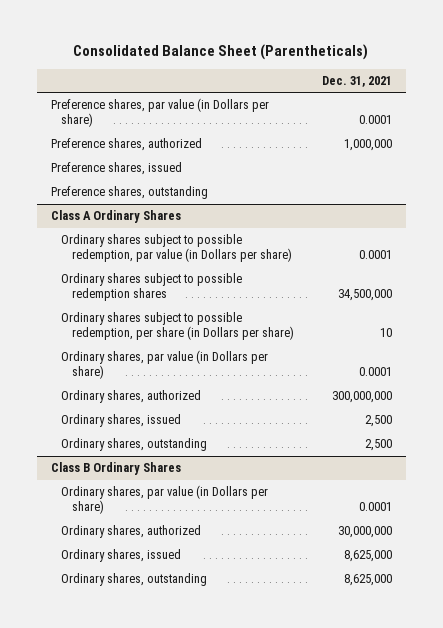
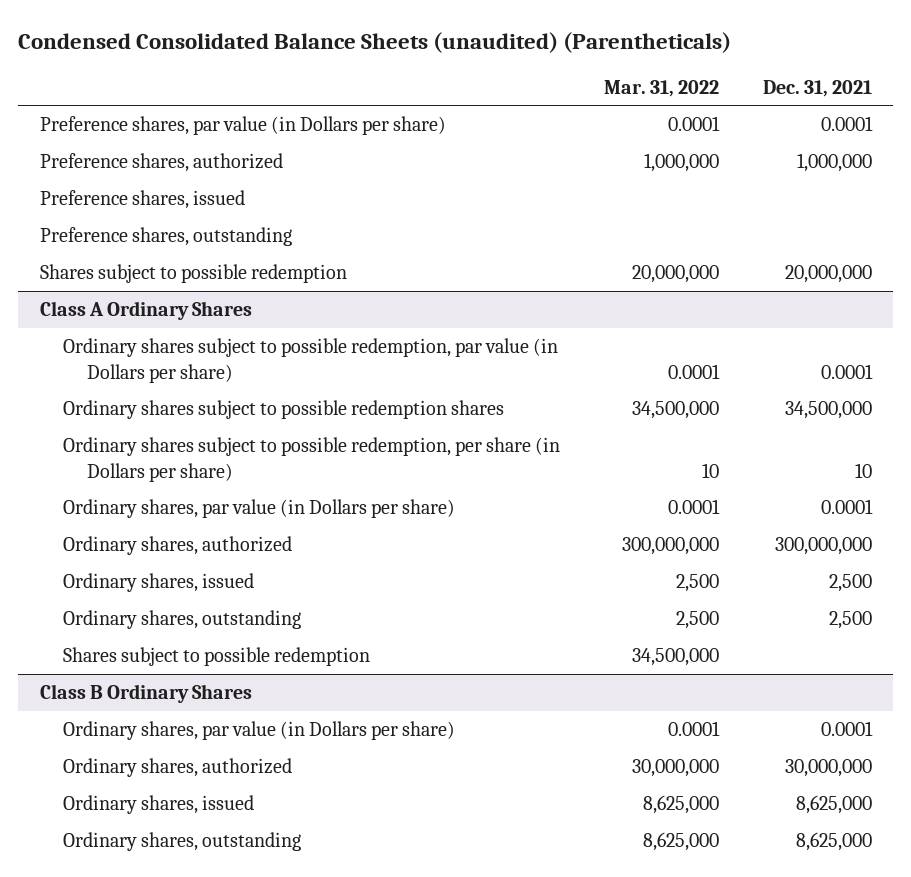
- Consolidated Balance Sheet (Parentheticals)
+ Condensed Consolidated Balance Sheets (unaudited) (Parentheticals)
- | Dec. 31, 2021
+ | Mar. 31, 2022 | Dec. 31, 2021
+ Shares subject to possible redemption | 20,000,000 | 20,000,000
@ Class A Ordinary Shares
+ Shares subject to possible redemption | 34,500,000 |

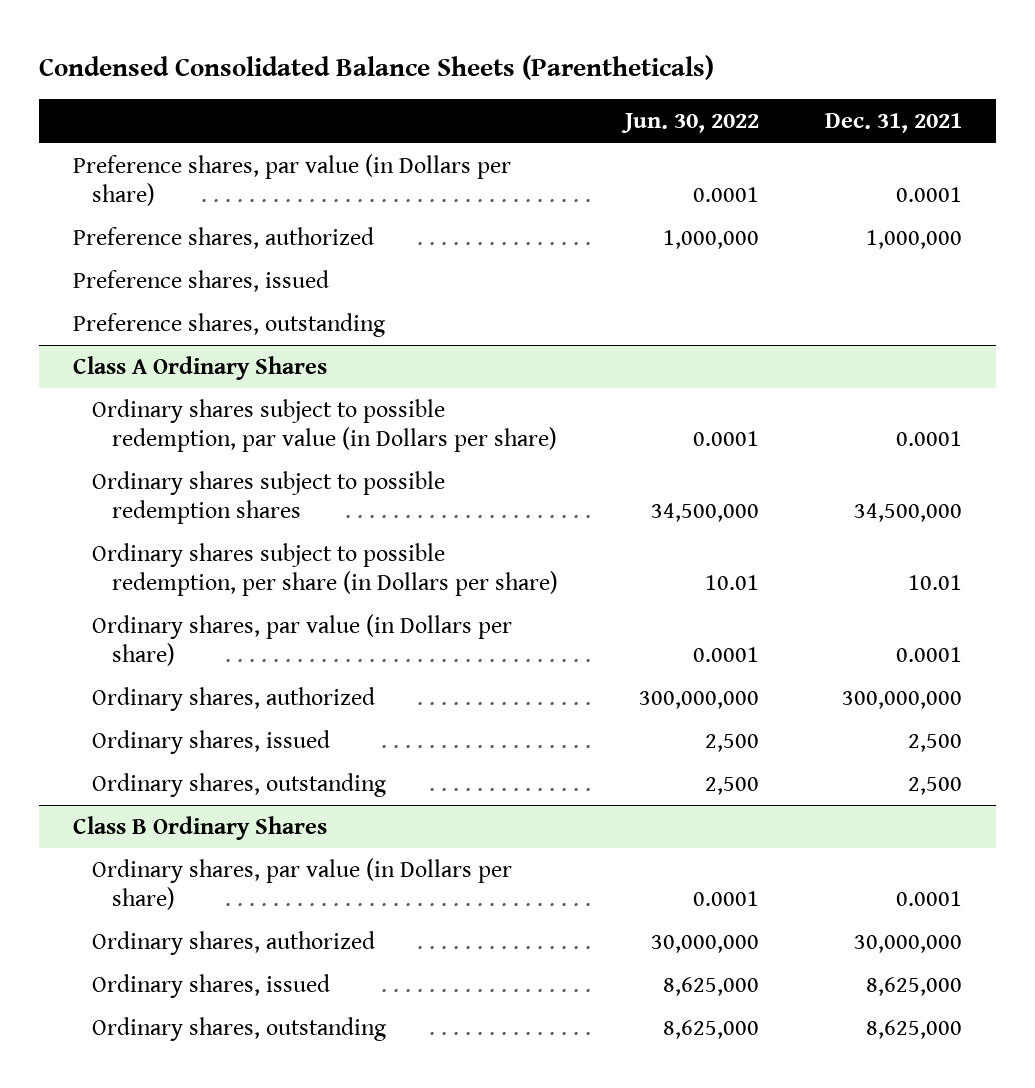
- Condensed Consolidated Balance Sheets (unaudited) (Parentheticals)
+ Condensed Consolidated Balance Sheets (Parentheticals)
- | Mar. 31, 2022 | Dec. 31, 2021
+ | Jun. 30, 2022 | Dec. 31, 2021
- Shares subject to possible redemption | 20,000,000 | 20,000,000
@ Class A Ordinary Shares
- Ordinary shares subject to possible redemption, per share (in Dollars per share) | 10 | 10
+ Ordinary shares subject to possible redemption, per share (in Dollars per share) | 10.01 | 10.01
- Shares subject to possible redemption | 34,500,000 |

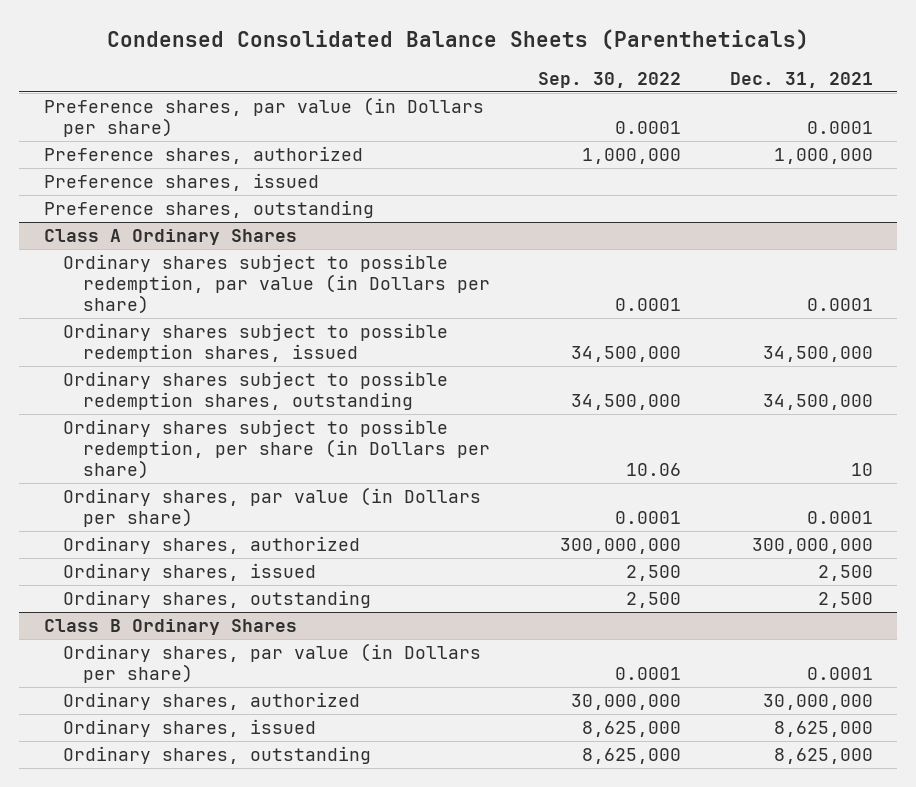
- | Jun. 30, 2022 | Dec. 31, 2021
+ | Sep. 30, 2022 | Dec. 31, 2021
@ Class A Ordinary Shares
- Ordinary shares subject to possible redemption shares | 34,500,000 | 34,500,000
- Ordinary shares subject to possible redemption, per share (in Dollars per share) | 10.01 | 10.01
+ Ordinary shares subject to possible redemption shares, issued | 34,500,000 | 34,500,000
+ Ordinary shares subject to possible redemption shares, outstanding | 34,500,000 | 34,500,000
+ Ordinary shares subject to possible redemption, per share (in Dollars per share) | 10.06 | 10

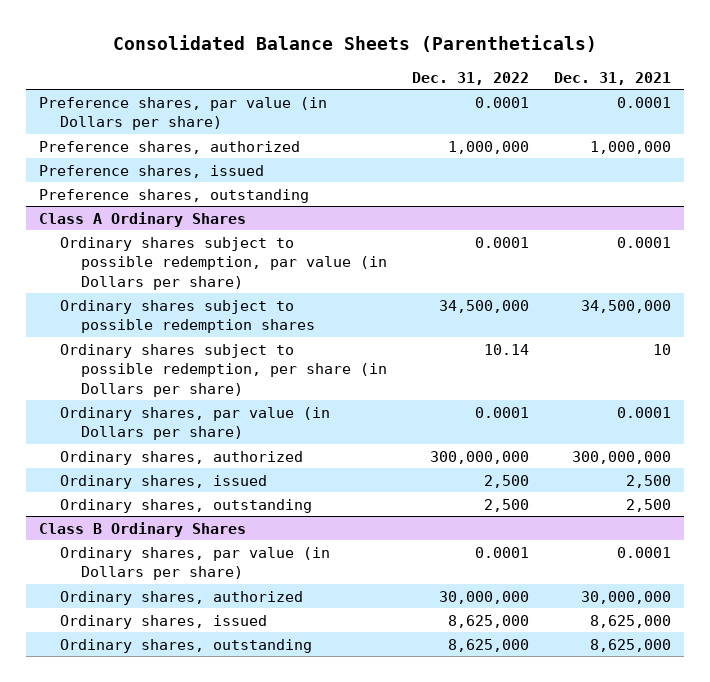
- Condensed Consolidated Balance Sheets (Parentheticals)
+ Consolidated Balance Sheets (Parentheticals)
- | Sep. 30, 2022 | Dec. 31, 2021
+ | Dec. 31, 2022 | Dec. 31, 2021
@ Class A Ordinary Shares
- Ordinary shares subject to possible redemption shares, issued | 34,500,000 | 34,500,000
- Ordinary shares subject to possible redemption shares, outstanding | 34,500,000 | 34,500,000
+ Ordinary shares subject to possible redemption shares | 34,500,000 | 34,500,000

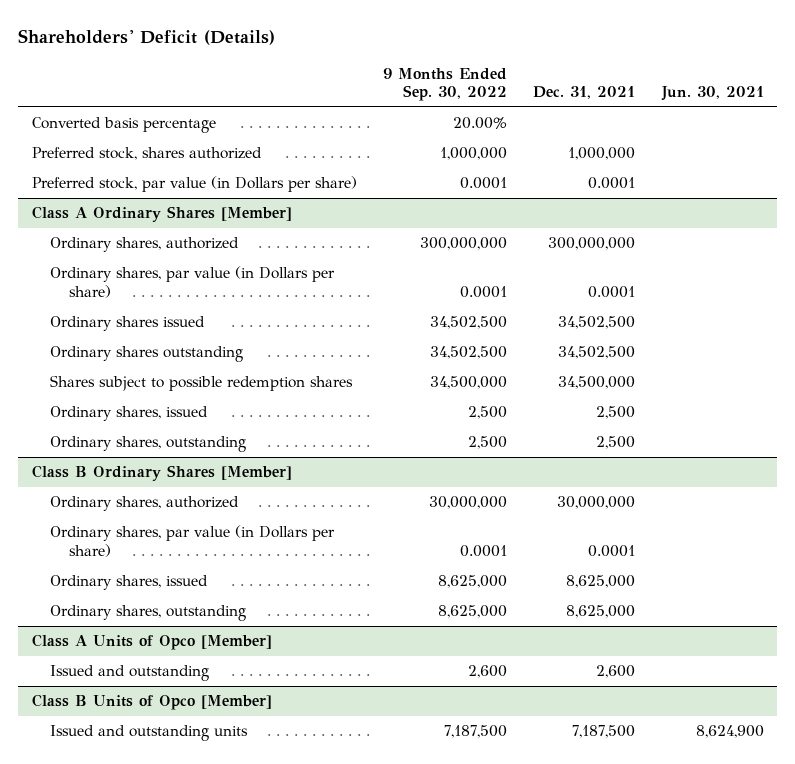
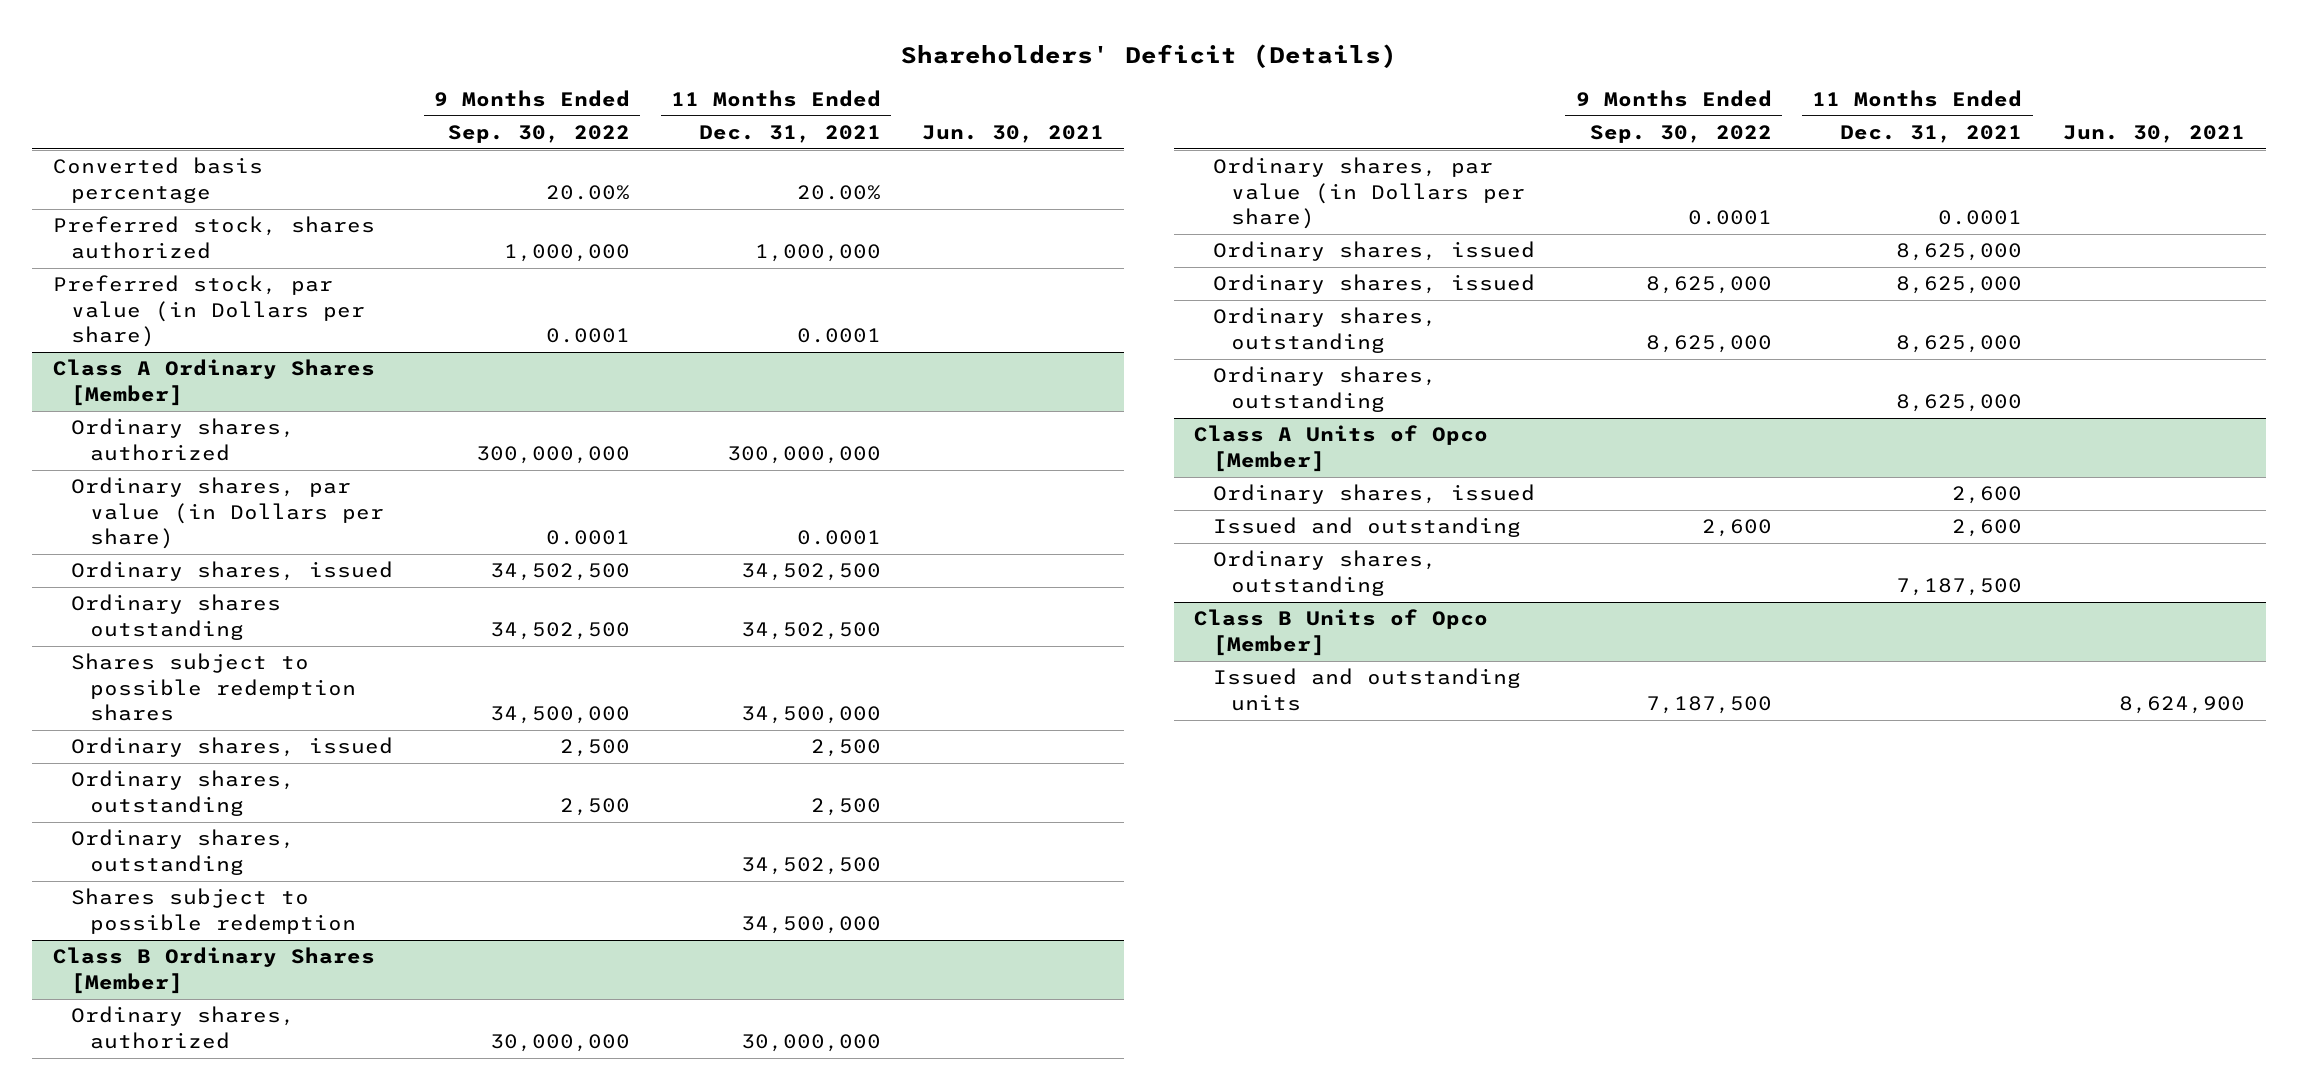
- | 9 Months Ended Sep. 30, 2022 | Dec. 31, 2021 | Jun. 30, 2021
+ | 9 Months Ended Sep. 30, 2022 | 11 Months Ended Dec. 31, 2021 | Jun. 30, 2021
@ Class A Ordinary Shares [Member]
- Ordinary shares issued | 34,502,500 | 34,502,500 |
+ Ordinary shares, issued | 34,502,500 | 34,502,500 |
+ Ordinary shares, outstanding | | 34,502,500 |
+ Shares subject to possible redemption | | 34,500,000 |
@ Class B Ordinary Shares [Member]
+ Ordinary shares, issued | | 8,625,000 |
+ Ordinary shares, outstanding | | 8,625,000 |
@ Class A Units of Opco [Member]
+ Ordinary shares, issued | | 2,600 |
+ Ordinary shares, outstanding | | 7,187,500 |

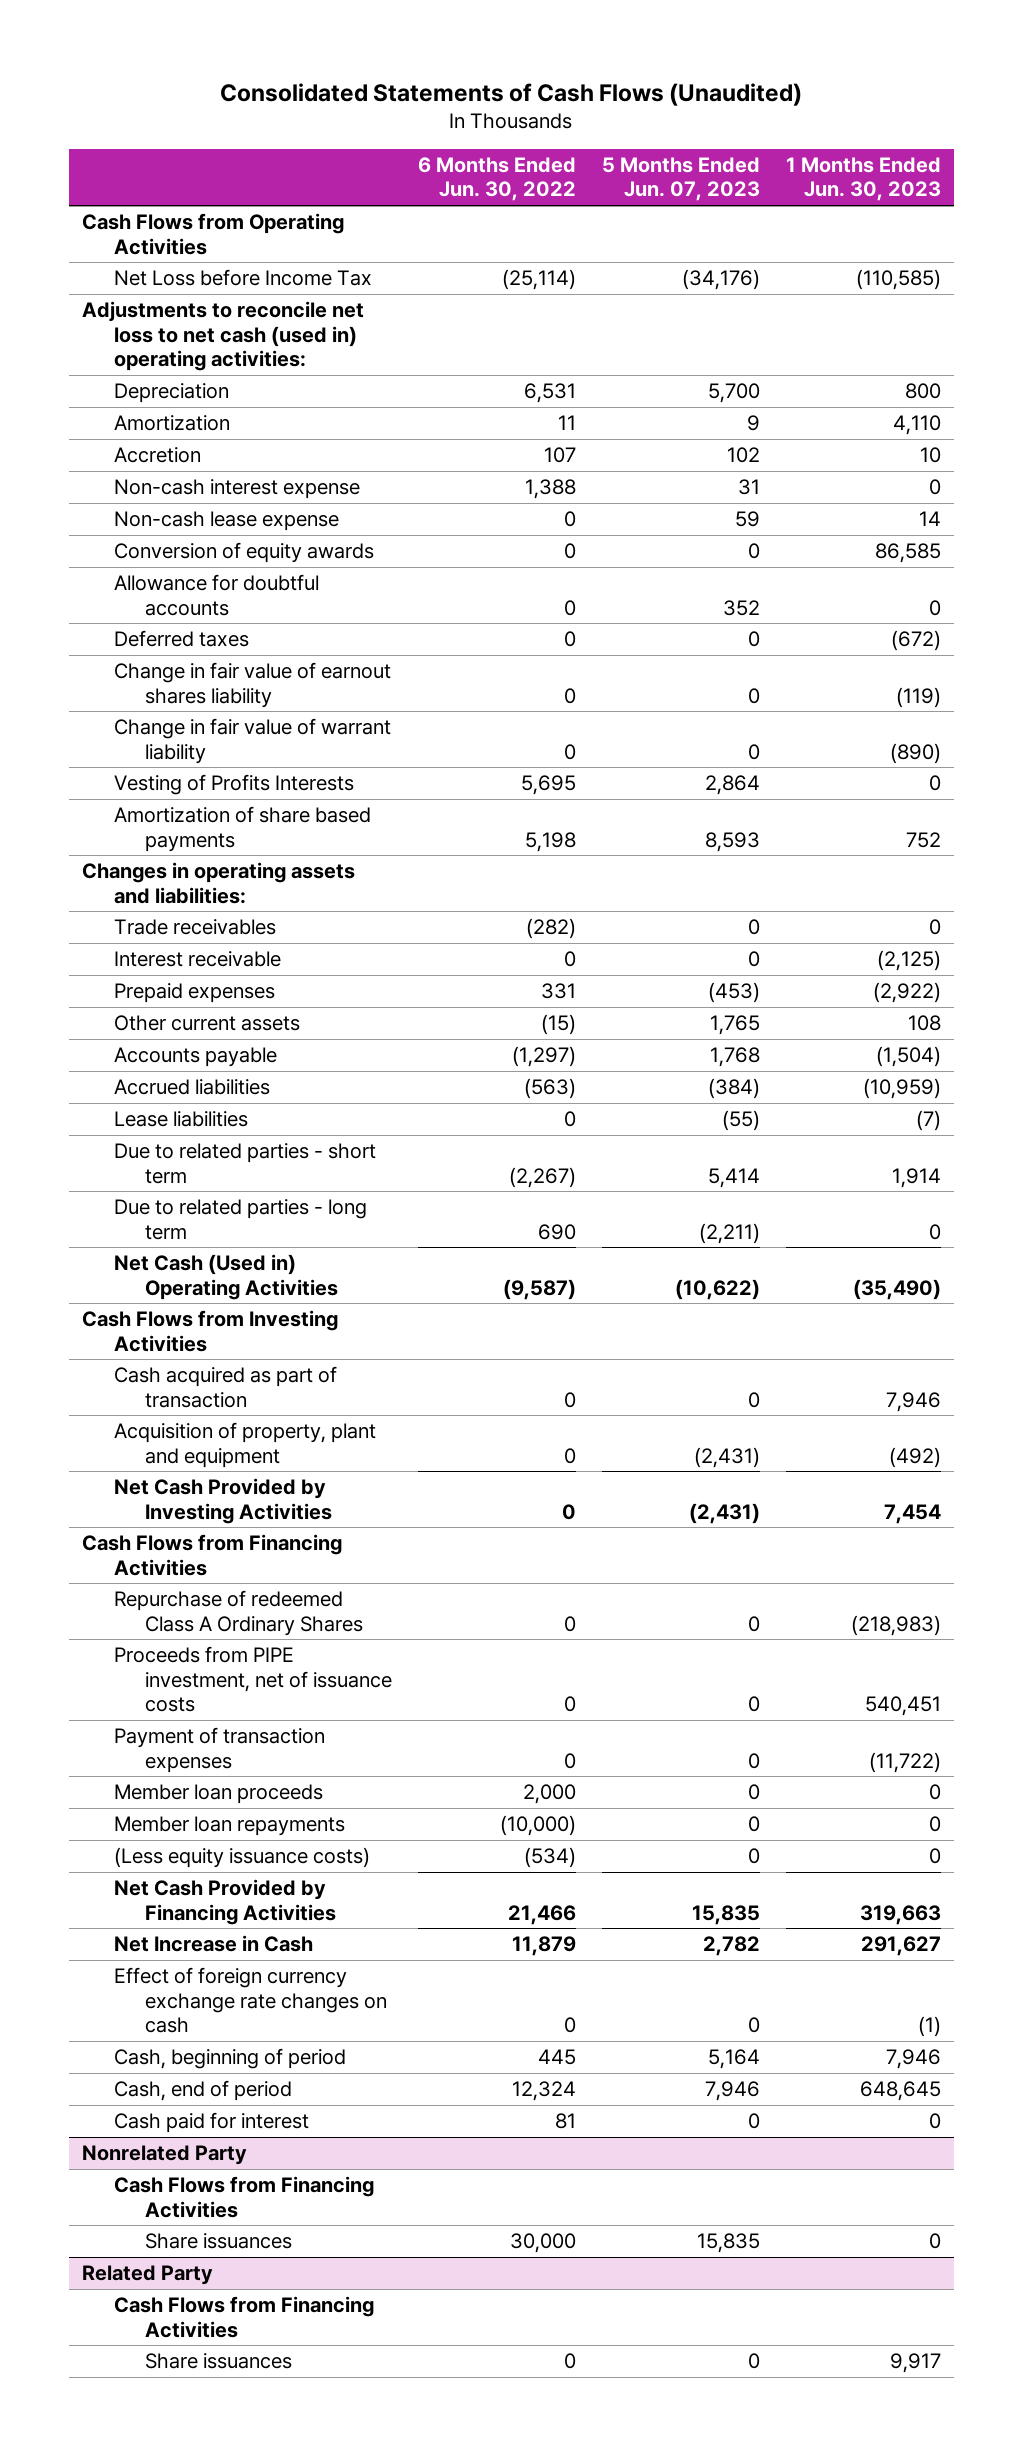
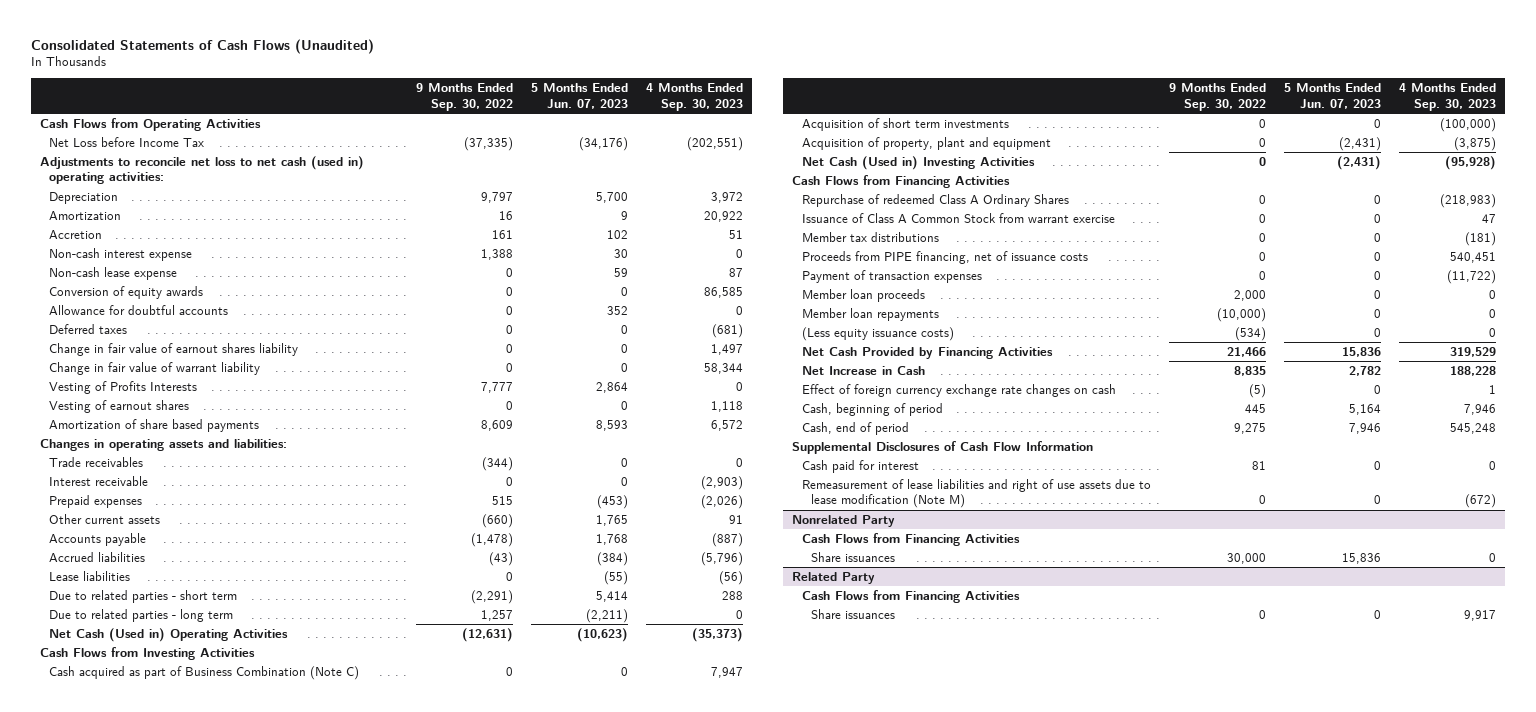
- | 6 Months Ended Jun. 30, 2022 | 5 Months Ended Jun. 07, 2023 | 1 Months Ended Jun. 30, 2023
+ | 9 Months Ended Sep. 30, 2022 | 5 Months Ended Jun. 07, 2023 | 4 Months Ended Sep. 30, 2023
- Non-cash interest expense | 1,388 | 31 | 0
+ Non-cash interest expense | 1,388 | 30 | 0
+ Vesting of earnout shares | 0 | 0 | 1,118
- Net Cash (Used in) Operating Activities | (9,587) | (10,622) | (35,490)
+ Net Cash (Used in) Operating Activities | (12,631) | (10,623) | (35,373)
- Cash acquired as part of transaction | 0 | 0 | 7,946
+ Cash acquired as part of Business Combination (Note C) | 0 | 0 | 7,947
+ Acquisition of short term investments | 0 | 0 | (100,000)
- Net Cash Provided by Investing Activities | 0 | (2,431) | 7,454
+ Net Cash (Used in) Investing Activities | 0 | (2,431) | (95,928)
- Proceeds from PIPE investment, net of issuance costs | 0 | 0 | 540,451
+ Issuance of Class A Common Stock from warrant exercise | 0 | 0 | 47
+ Member tax distributions | 0 | 0 | (181)
+ Proceeds from PIPE financing, net of issuance costs | 0 | 0 | 540,451
- Net Cash Provided by Financing Activities | 21,466 | 15,835 | 319,663
+ Net Cash Provided by Financing Activities | 21,466 | 15,836 | 319,529
+ Supplemental Disclosures of Cash Flow Information
+ Remeasurement of lease liabilities and right of use assets due to lease modification (Note M) | 0 | 0 | (672)
@ Nonrelated Party
- Share issuances | 30,000 | 15,835 | 0
+ Share issuances | 30,000 | 15,836 | 0

